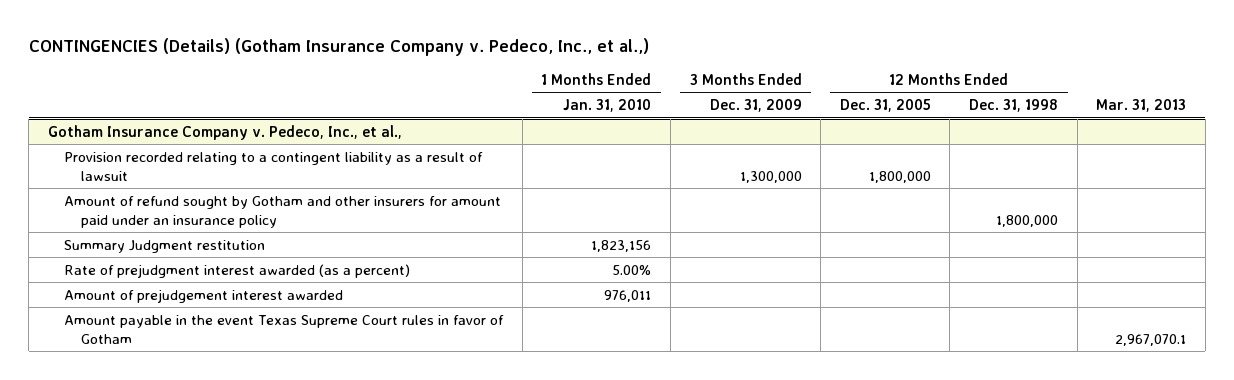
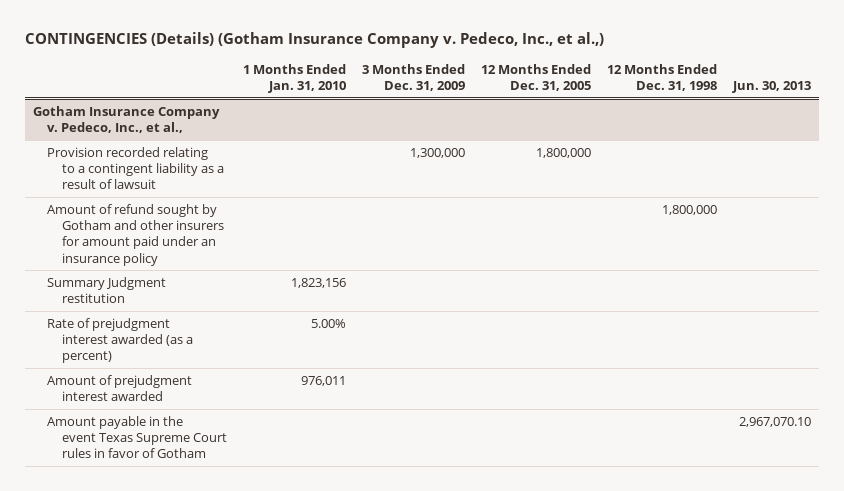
- | 1 Months Ended Jan. 31, 2010 | 3 Months Ended Dec. 31, 2009 | 12 Months Ended Dec. 31, 2005 | 12 Months Ended Dec. 31, 1998 | Mar. 31, 2013
+ | 1 Months Ended Jan. 31, 2010 | 3 Months Ended Dec. 31, 2009 | 12 Months Ended Dec. 31, 2005 | 12 Months Ended Dec. 31, 1998 | Jun. 30, 2013
@ Gotham Insurance Company v. Pedeco, Inc., et al.,
- Amount of prejudgement interest awarded | 976,011 | | | |
+ Amount of prejudgment interest awarded | 976,011 | | | |

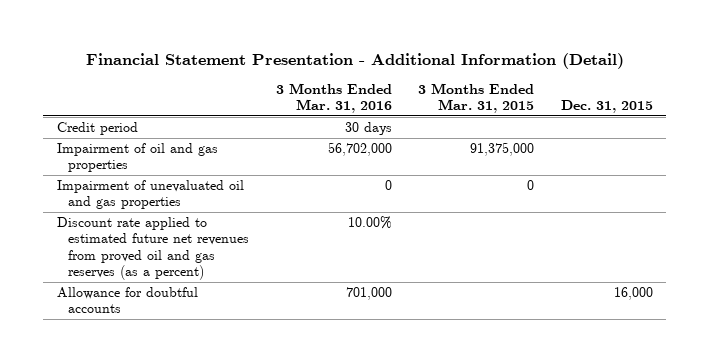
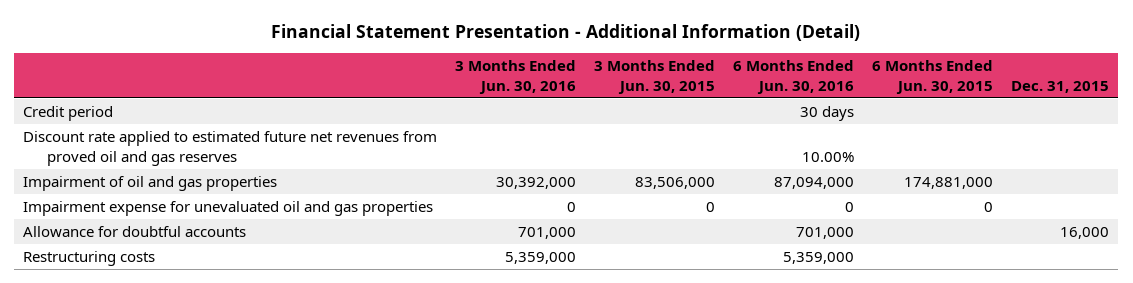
- | 3 Months Ended Mar. 31, 2016 | 3 Months Ended Mar. 31, 2015 | Dec. 31, 2015
+ | 3 Months Ended Jun. 30, 2016 | 3 Months Ended Jun. 30, 2015 | 6 Months Ended Jun. 30, 2016 | 6 Months Ended Jun. 30, 2015 | Dec. 31, 2015
+ Discount rate applied to estimated future net revenues from proved oil and gas reserves | | | 10.00% | |
- Impairment of unevaluated oil and gas properties | 0 | 0 |
- Discount rate applied to estimated future net revenues from proved oil and gas reserves (as a percent) | 10.00% | |
+ Impairment expense for unevaluated oil and gas properties | 0 | 0 | 0 | 0 |
+ Restructuring costs | 5,359,000 | | 5,359,000 | |

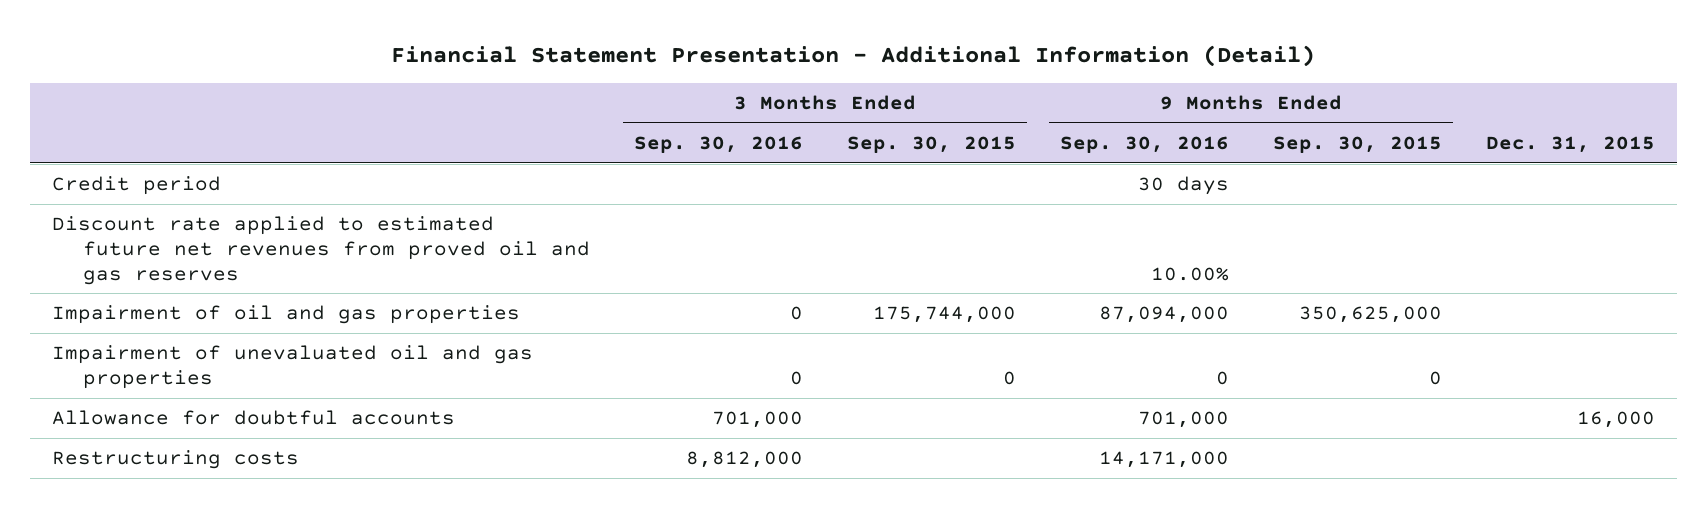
- | 3 Months Ended Jun. 30, 2016 | 3 Months Ended Jun. 30, 2015 | 6 Months Ended Jun. 30, 2016 | 6 Months Ended Jun. 30, 2015 | Dec. 31, 2015
+ | 3 Months Ended Sep. 30, 2016 | 3 Months Ended Sep. 30, 2015 | 9 Months Ended Sep. 30, 2016 | 9 Months Ended Sep. 30, 2015 | Dec. 31, 2015
- Impairment expense for unevaluated oil and gas properties | 0 | 0 | 0 | 0 |
+ Impairment of unevaluated oil and gas properties | 0 | 0 | 0 | 0 |

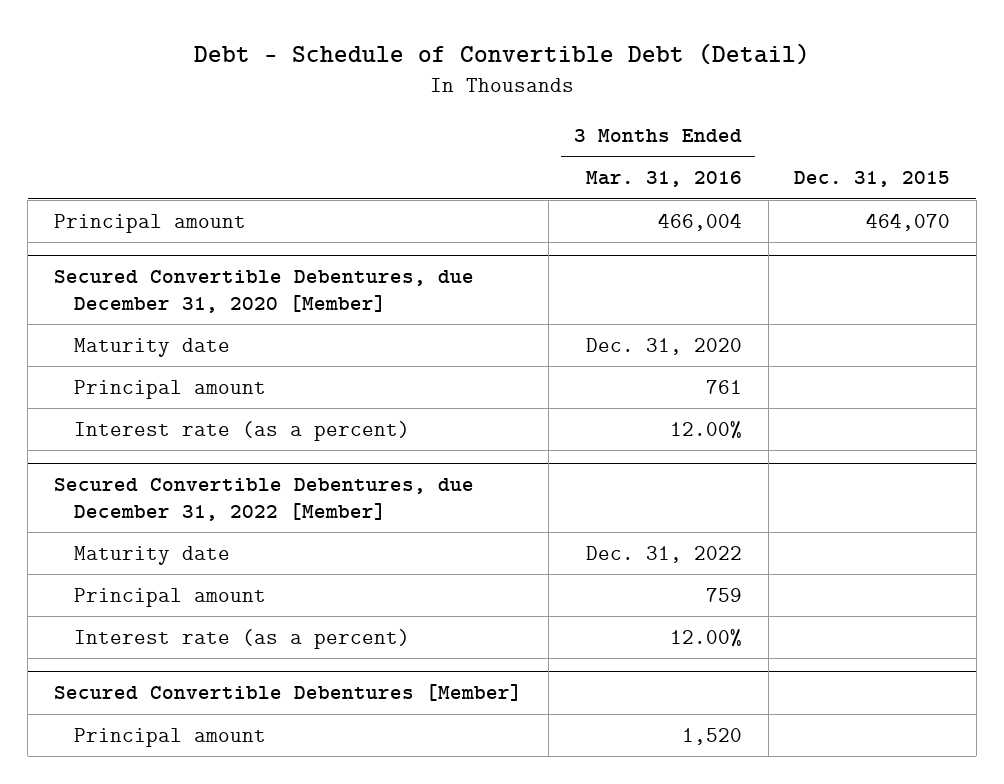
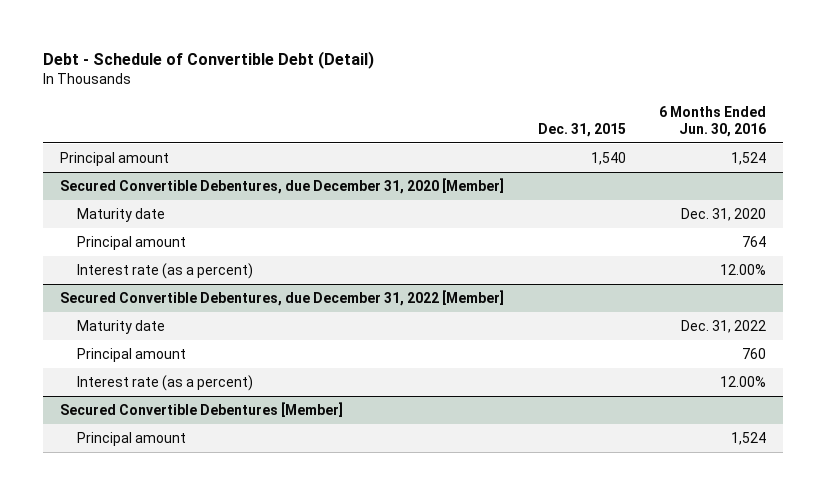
- | 3 Months Ended Mar. 31, 2016 | Dec. 31, 2015
+ | Dec. 31, 2015 | 6 Months Ended Jun. 30, 2016
- Principal amount | 466,004 | 464,070
+ Principal amount | 1,540 | 1,524

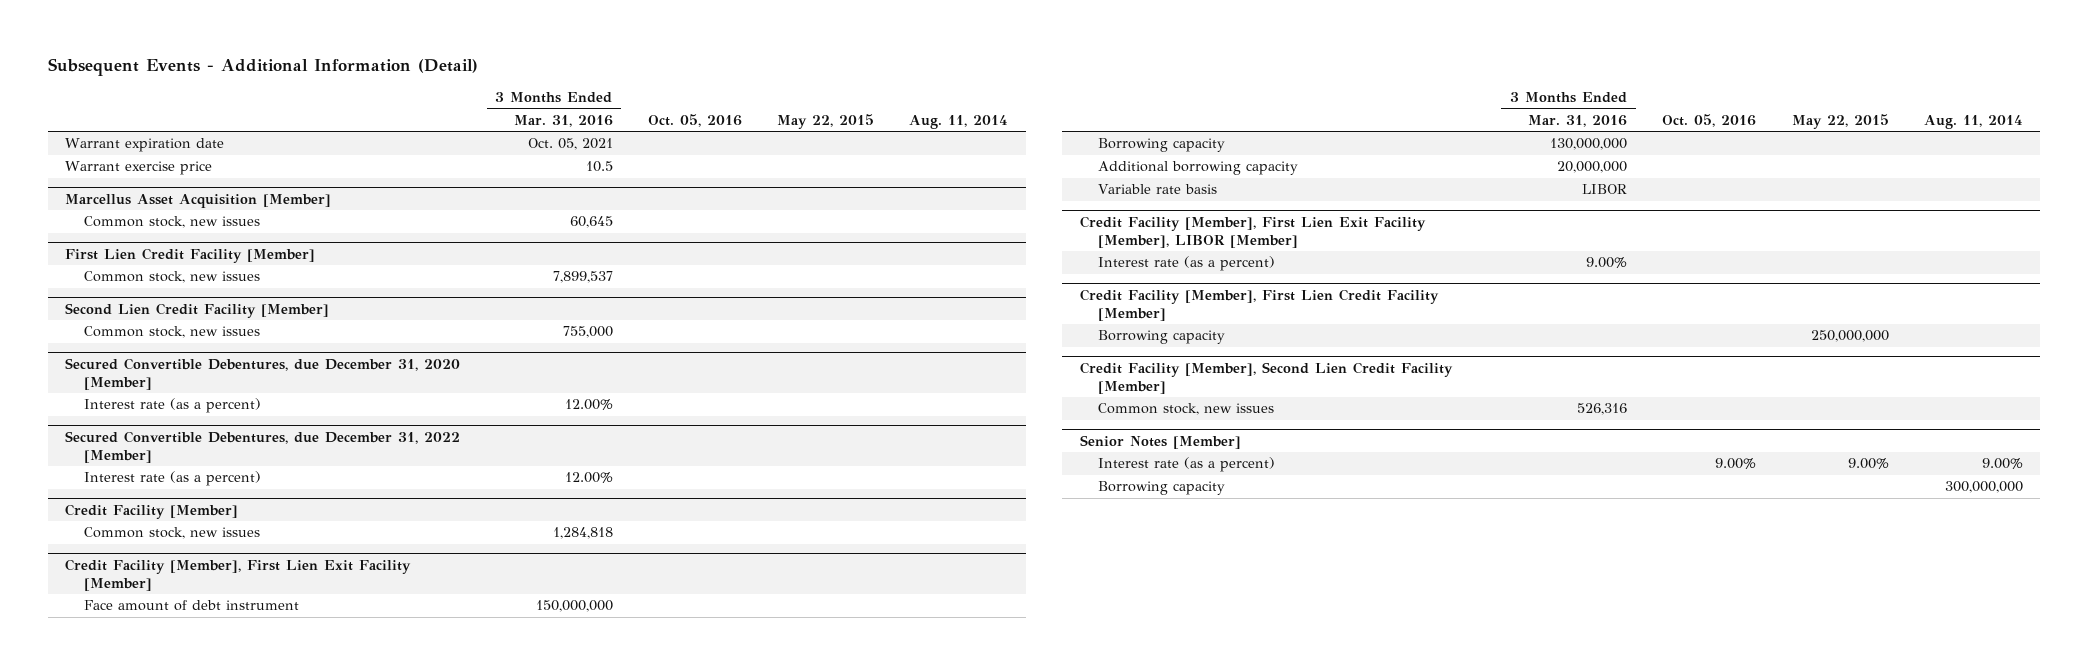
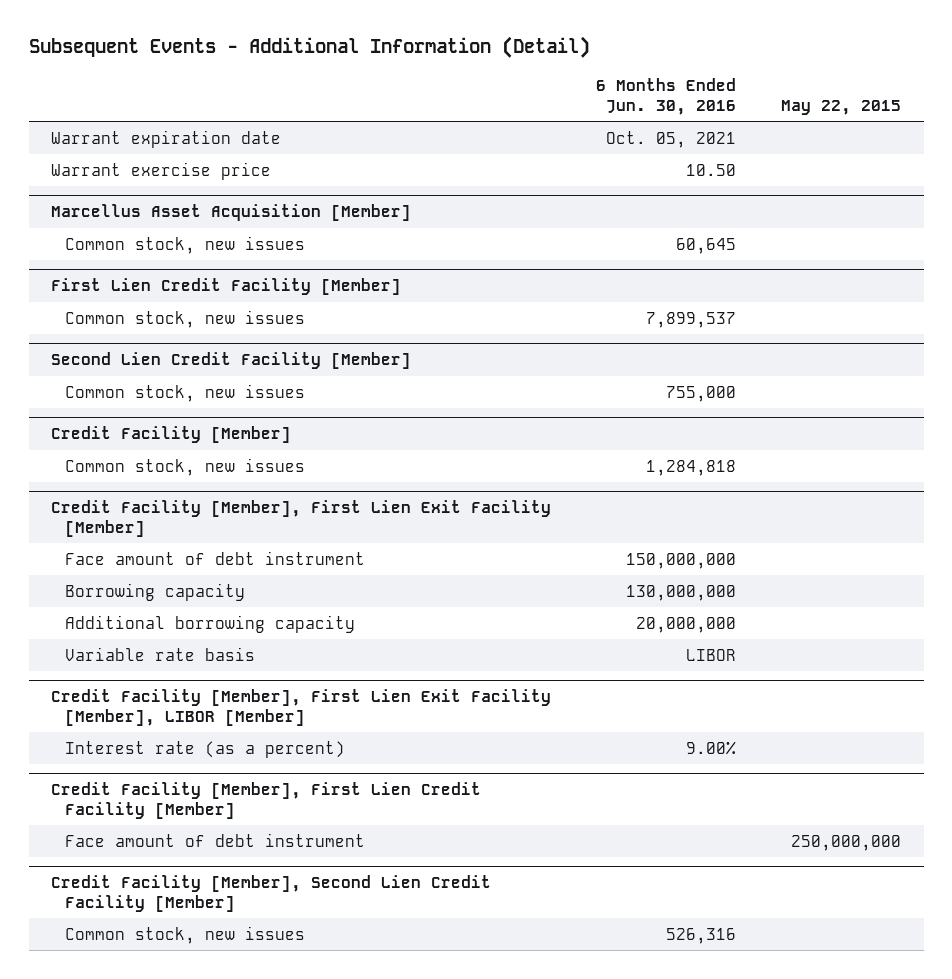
- | 3 Months Ended Mar. 31, 2016 | Oct. 05, 2016 | May 22, 2015 | Aug. 11, 2014
+ | 6 Months Ended Jun. 30, 2016 | May 22, 2015
- Secured Convertible Debentures, due December 31, 2020 [Member]
- Interest rate (as a percent) | 12.00% | | |
- Secured Convertible Debentures, due December 31, 2022 [Member]
- Interest rate (as a percent) | 12.00% | | |
@ Credit Facility [Member], First Lien Credit Facility [Member]
- Borrowing capacity | | | 250,000,000 |
+ Face amount of debt instrument | | 250,000,000
- Senior Notes [Member]
- Interest rate (as a percent) | | 9.00% | 9.00% | 9.00%
- Borrowing capacity | | | | 300,000,000

